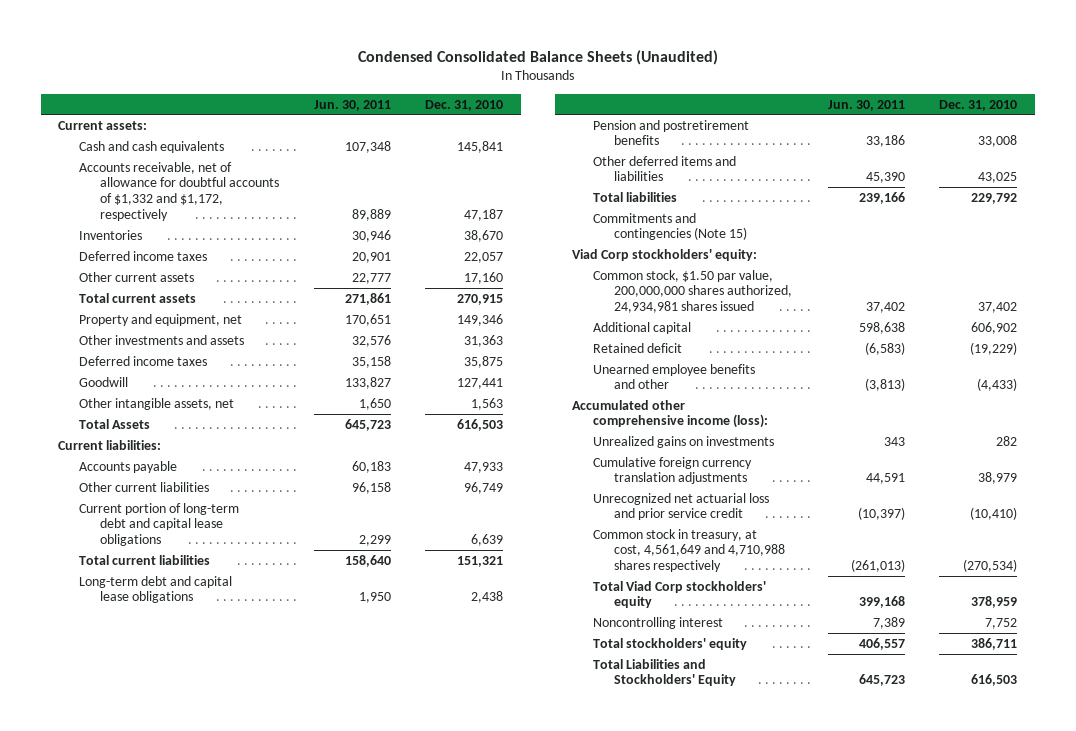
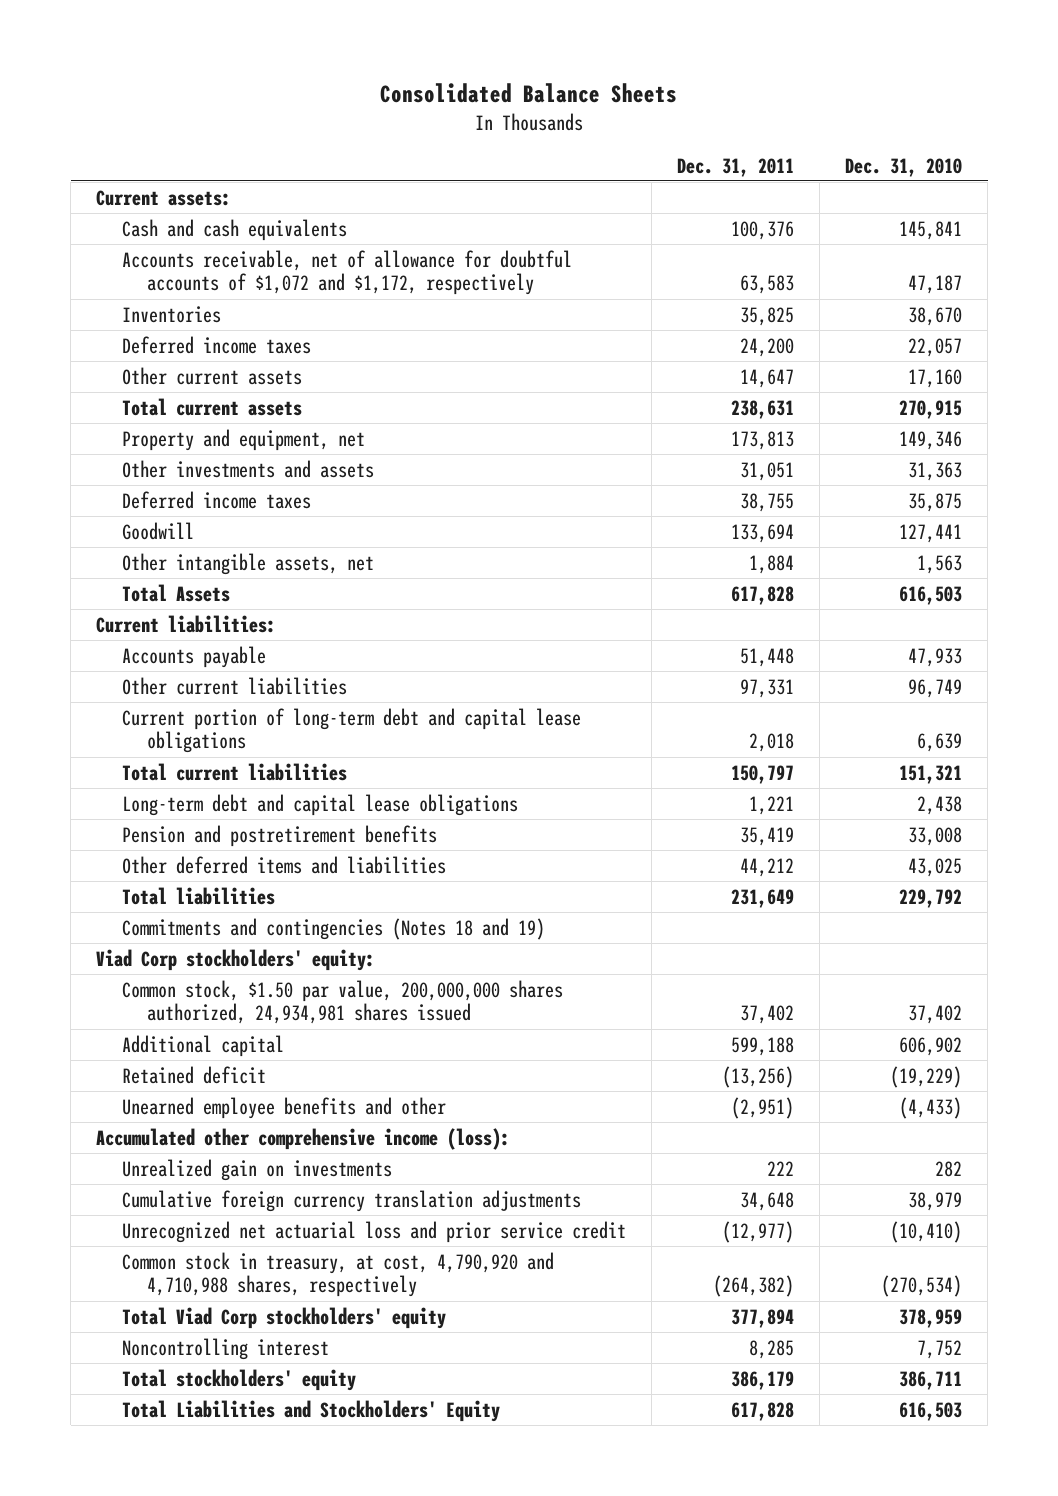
- Condensed Consolidated Balance Sheets (Unaudited)
+ Consolidated Balance Sheets
- | Jun. 30, 2011 | Dec. 31, 2010
+ | Dec. 31, 2011 | Dec. 31, 2010
- Accounts receivable, net of allowance for doubtful accounts of $1,332 and $1,172, respectively | 89,889 | 47,187
+ Accounts receivable, net of allowance for doubtful accounts of $1,072 and $1,172, respectively | 63,583 | 47,187
- Commitments and contingencies (Note 15)
+ Commitments and contingencies (Notes 18 and 19)
- Unrealized gains on investments | 343 | 282
+ Unrealized gain on investments | 222 | 282
- Common stock in treasury, at cost, 4,561,649 and 4,710,988 shares respectively | (261,013) | (270,534)
+ Common stock in treasury, at cost, 4,790,920 and 4,710,988 shares, respectively | (264,382) | (270,534)

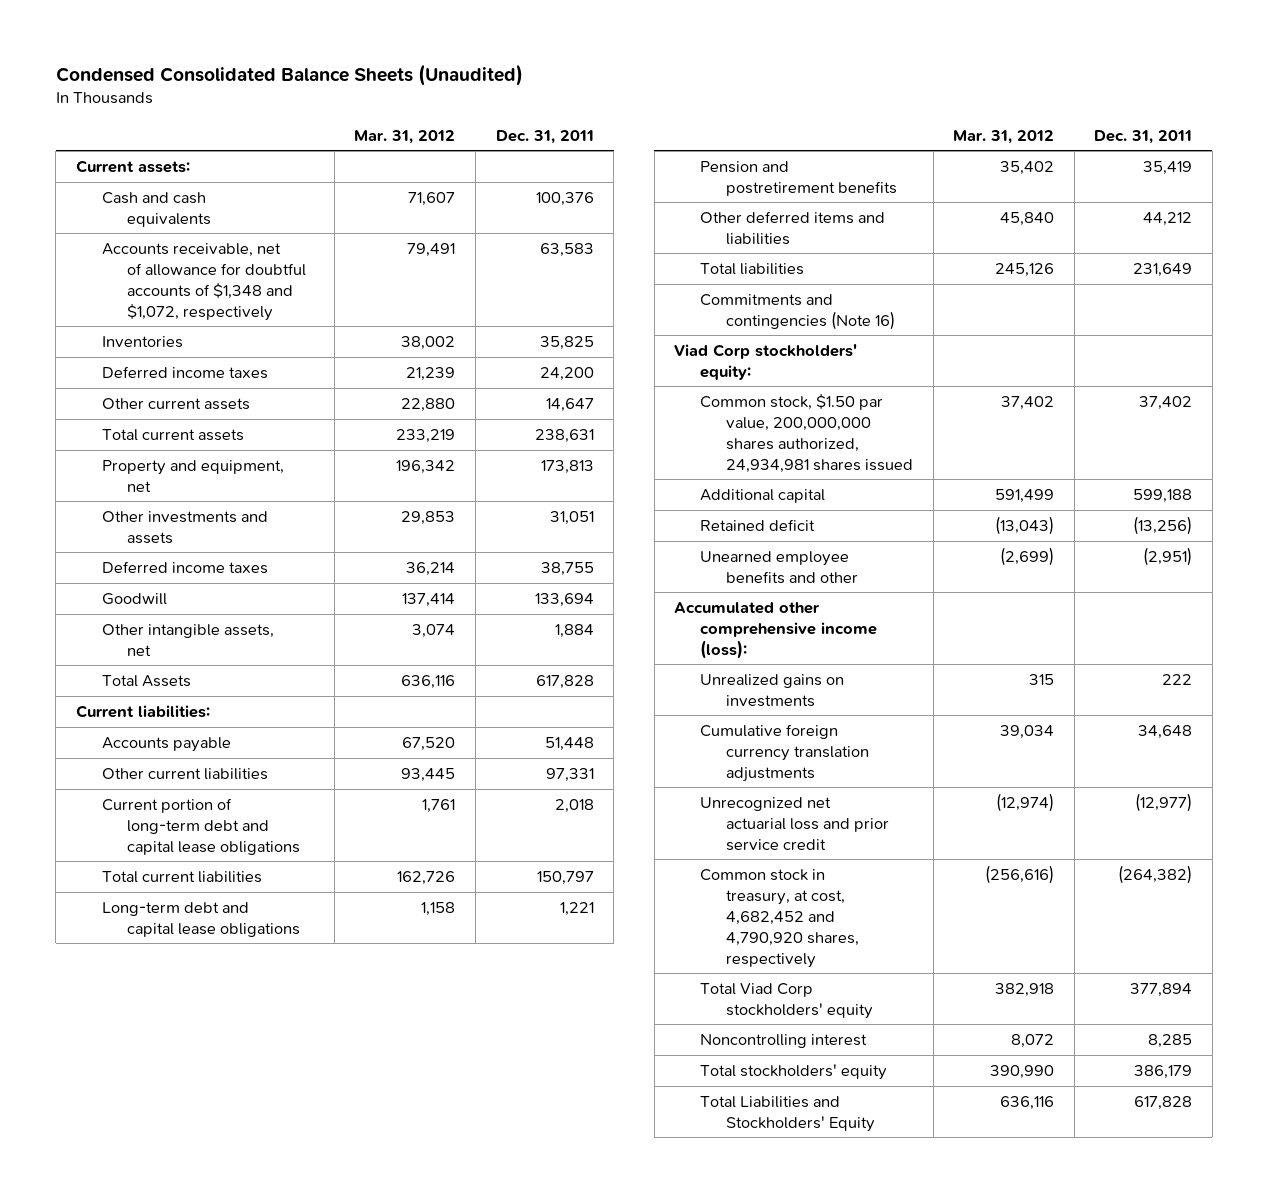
- Consolidated Balance Sheets
+ Condensed Consolidated Balance Sheets (Unaudited)
- | Dec. 31, 2011 | Dec. 31, 2010
+ | Mar. 31, 2012 | Dec. 31, 2011
- Accounts receivable, net of allowance for doubtful accounts of $1,072 and $1,172, respectively | 63,583 | 47,187
+ Accounts receivable, net of allowance for doubtful accounts of $1,348 and $1,072, respectively | 79,491 | 63,583
- Commitments and contingencies (Notes 18 and 19)
+ Commitments and contingencies (Note 16)
- Unrealized gain on investments | 222 | 282
+ Unrealized gains on investments | 315 | 222
- Common stock in treasury, at cost, 4,790,920 and 4,710,988 shares, respectively | (264,382) | (270,534)
+ Common stock in treasury, at cost, 4,682,452 and 4,790,920 shares, respectively | (256,616) | (264,382)

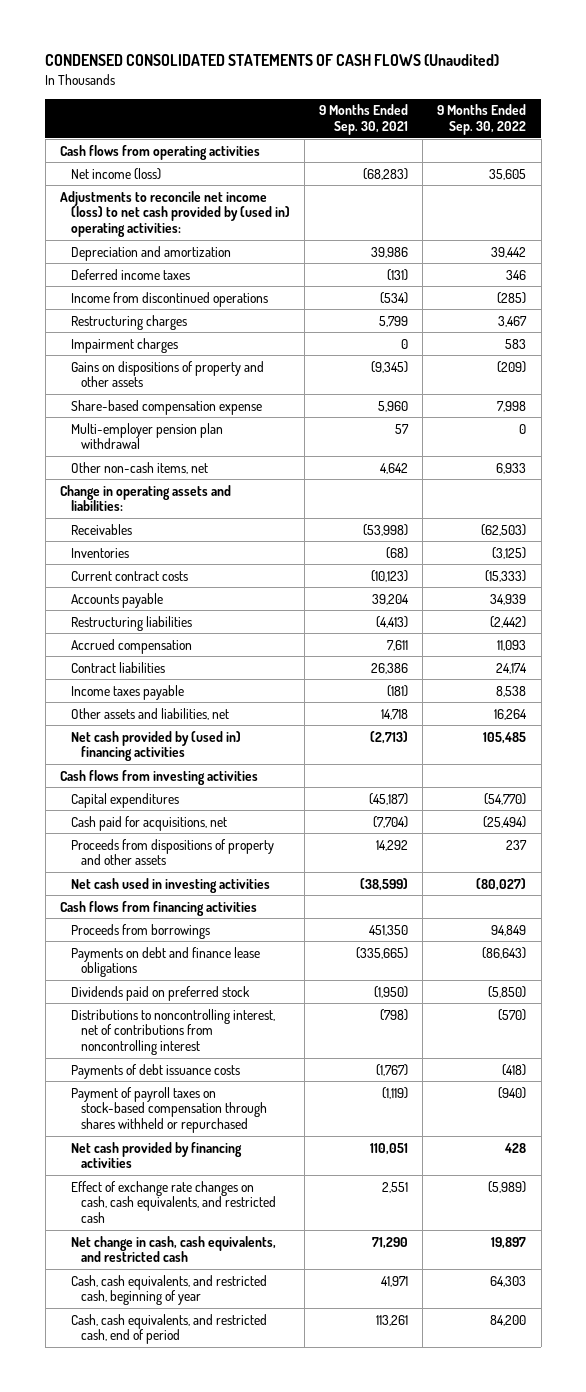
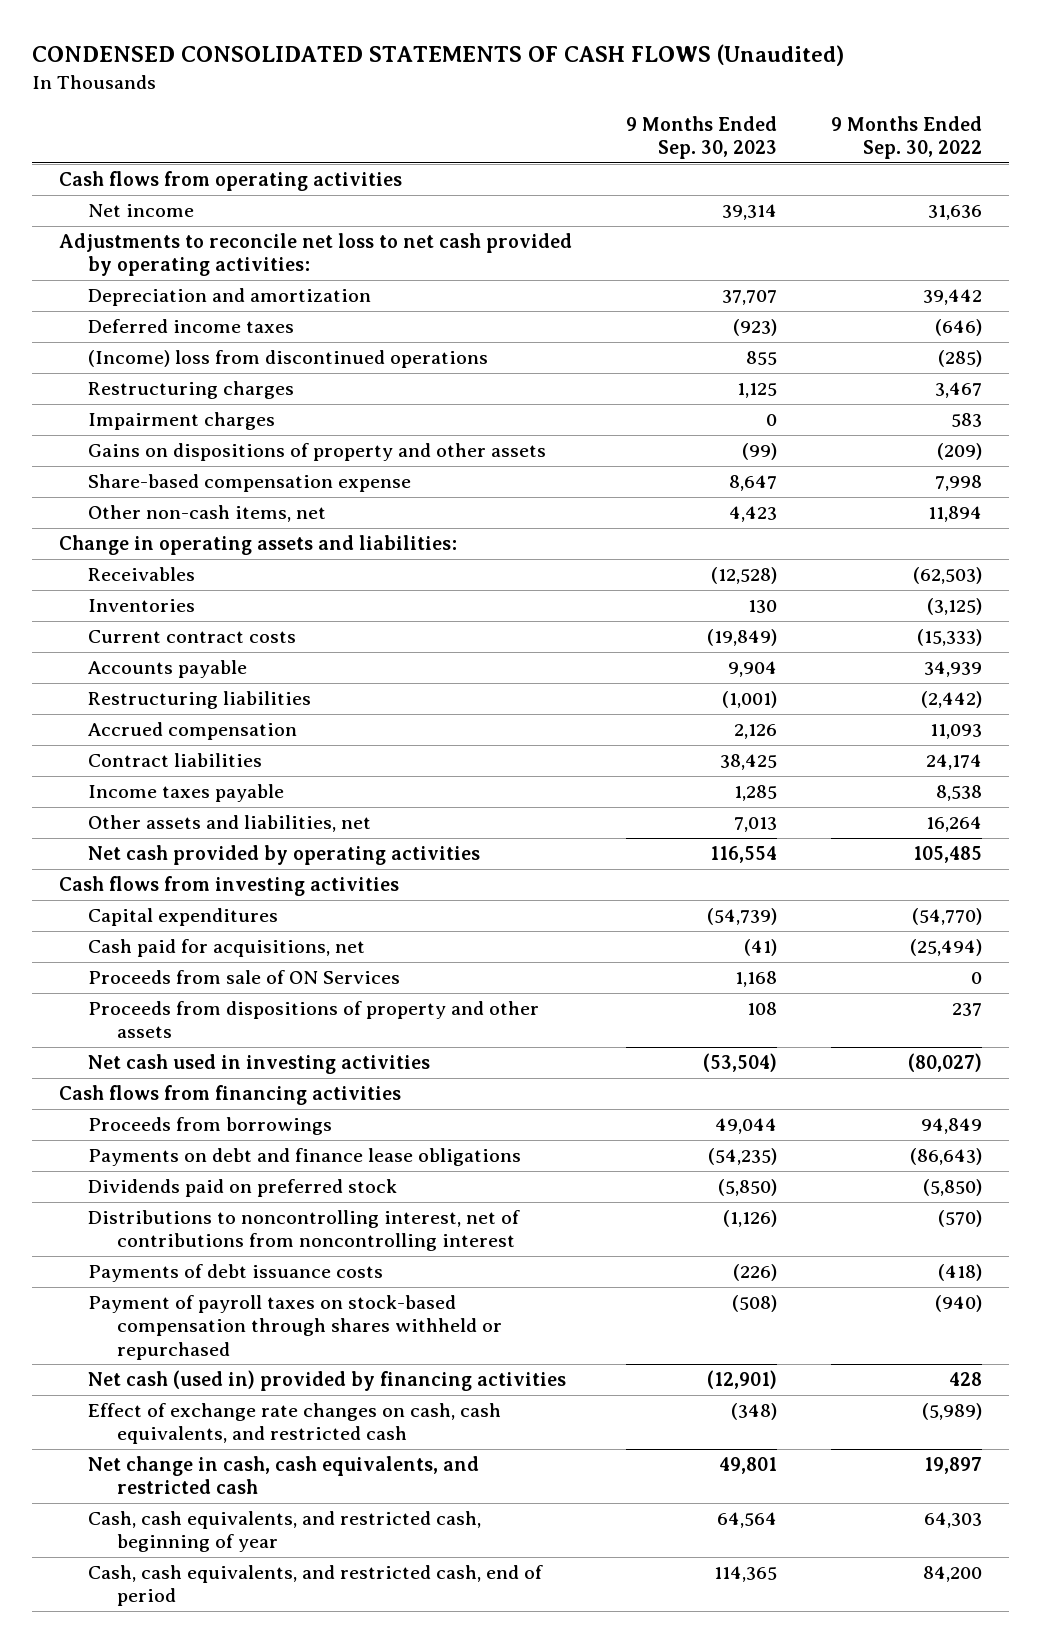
- | 9 Months Ended Sep. 30, 2021 | 9 Months Ended Sep. 30, 2022
+ | 9 Months Ended Sep. 30, 2023 | 9 Months Ended Sep. 30, 2022
- Net income (loss) | (68,283) | 35,605
- Adjustments to reconcile net income (loss) to net cash provided by (used in) operating activities:
+ Net income | 39,314 | 31,636
+ Adjustments to reconcile net loss to net cash provided by operating activities:
- Deferred income taxes | (131) | 346
- Income from discontinued operations | (534) | (285)
+ Deferred income taxes | (923) | (646)
+ (Income) loss from discontinued operations | 855 | (285)
- Multi-employer pension plan withdrawal | 57 | 0
- Other non-cash items, net | 4,642 | 6,933
+ Other non-cash items, net | 4,423 | 11,894
- Net cash provided by (used in) financing activities | (2,713) | 105,485
+ Net cash provided by operating activities | 116,554 | 105,485
+ Proceeds from sale of ON Services | 1,168 | 0
- Net cash provided by financing activities | 110,051 | 428
+ Net cash (used in) provided by financing activities | (12,901) | 428

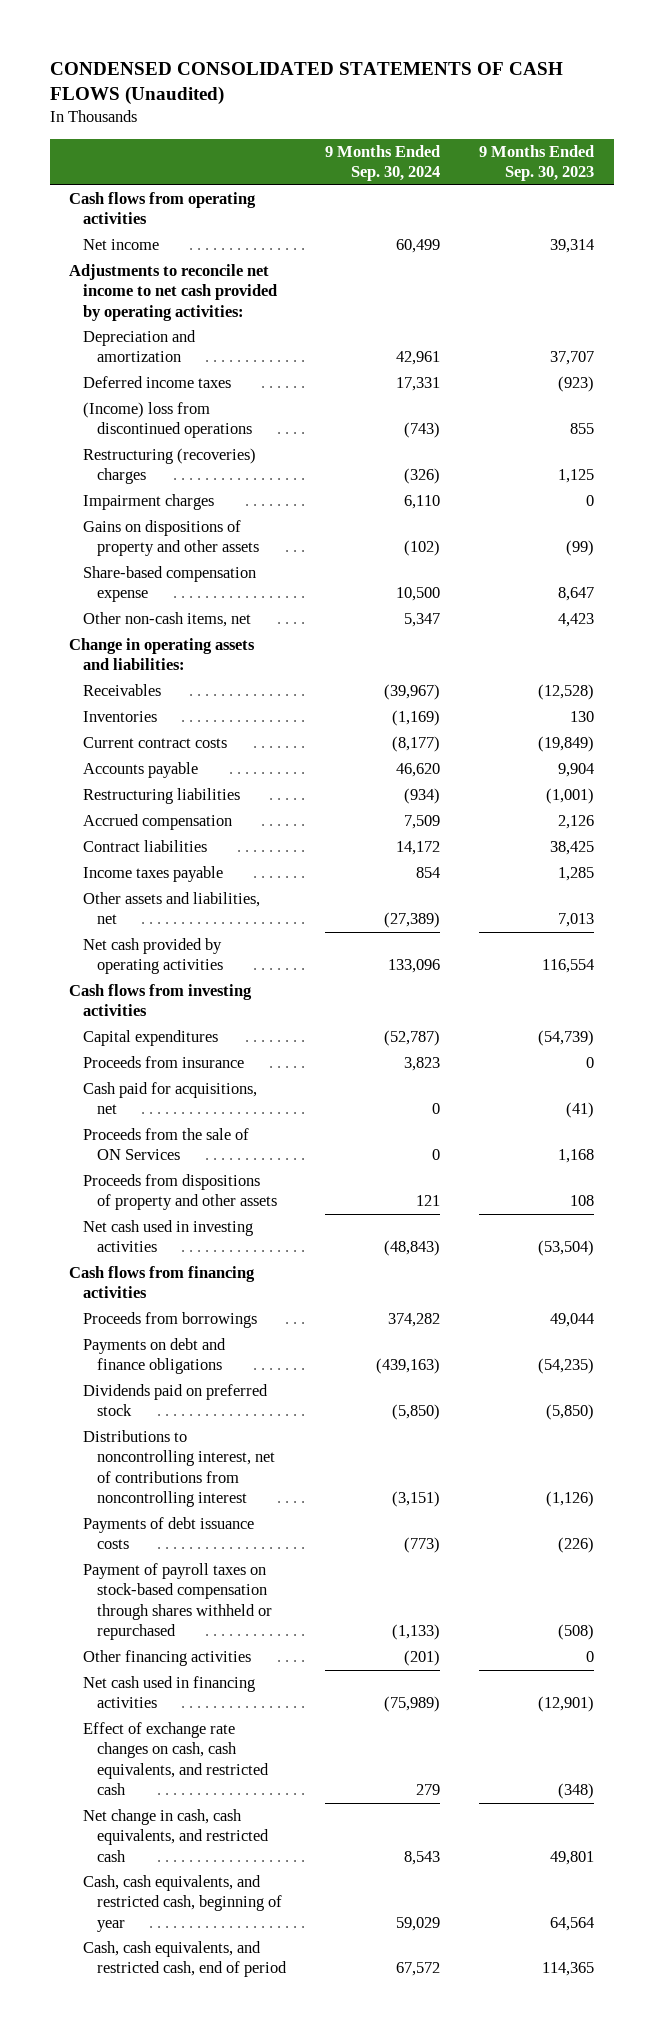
- | 9 Months Ended Sep. 30, 2023 | 9 Months Ended Sep. 30, 2022
+ | 9 Months Ended Sep. 30, 2024 | 9 Months Ended Sep. 30, 2023
- Adjustments to reconcile net loss to net cash provided by operating activities:
+ Adjustments to reconcile net income to net cash provided by operating activities:
- Restructuring charges | 1,125 | 3,467
+ Restructuring (recoveries) charges | (326) | 1,125
+ Proceeds from insurance | 3,823 | 0
- Proceeds from sale of ON Services | 1,168 | 0
+ Proceeds from the sale of ON Services | 0 | 1,168
- Payments on debt and finance lease obligations | (54,235) | (86,643)
+ Payments on debt and finance obligations | (439,163) | (54,235)
- Net cash (used in) provided by financing activities | (12,901) | 428
+ Other financing activities | (201) | 0
+ Net cash used in financing activities | (75,989) | (12,901)

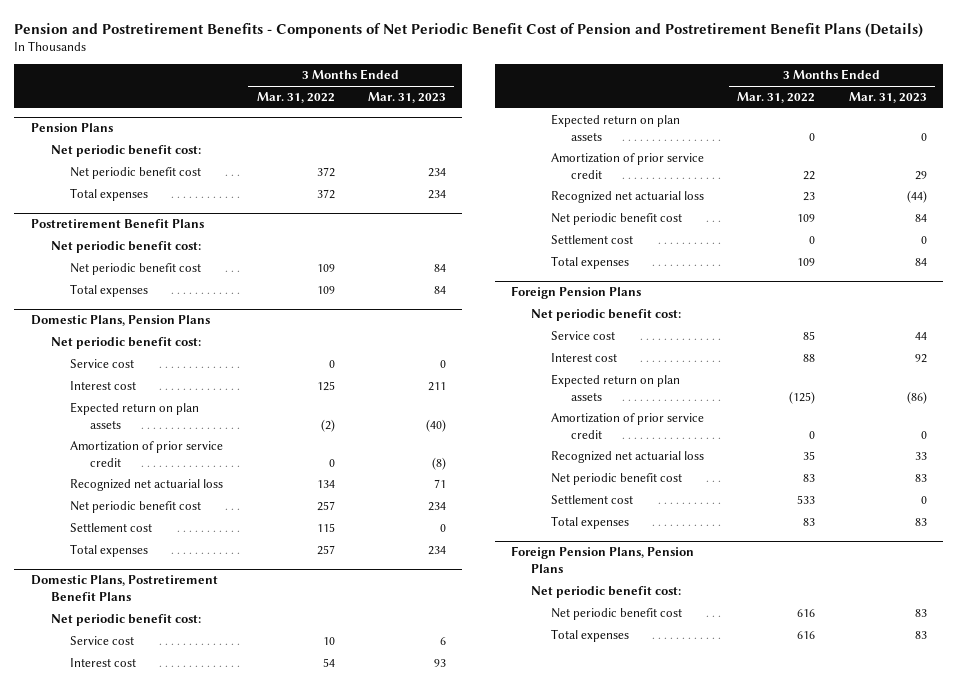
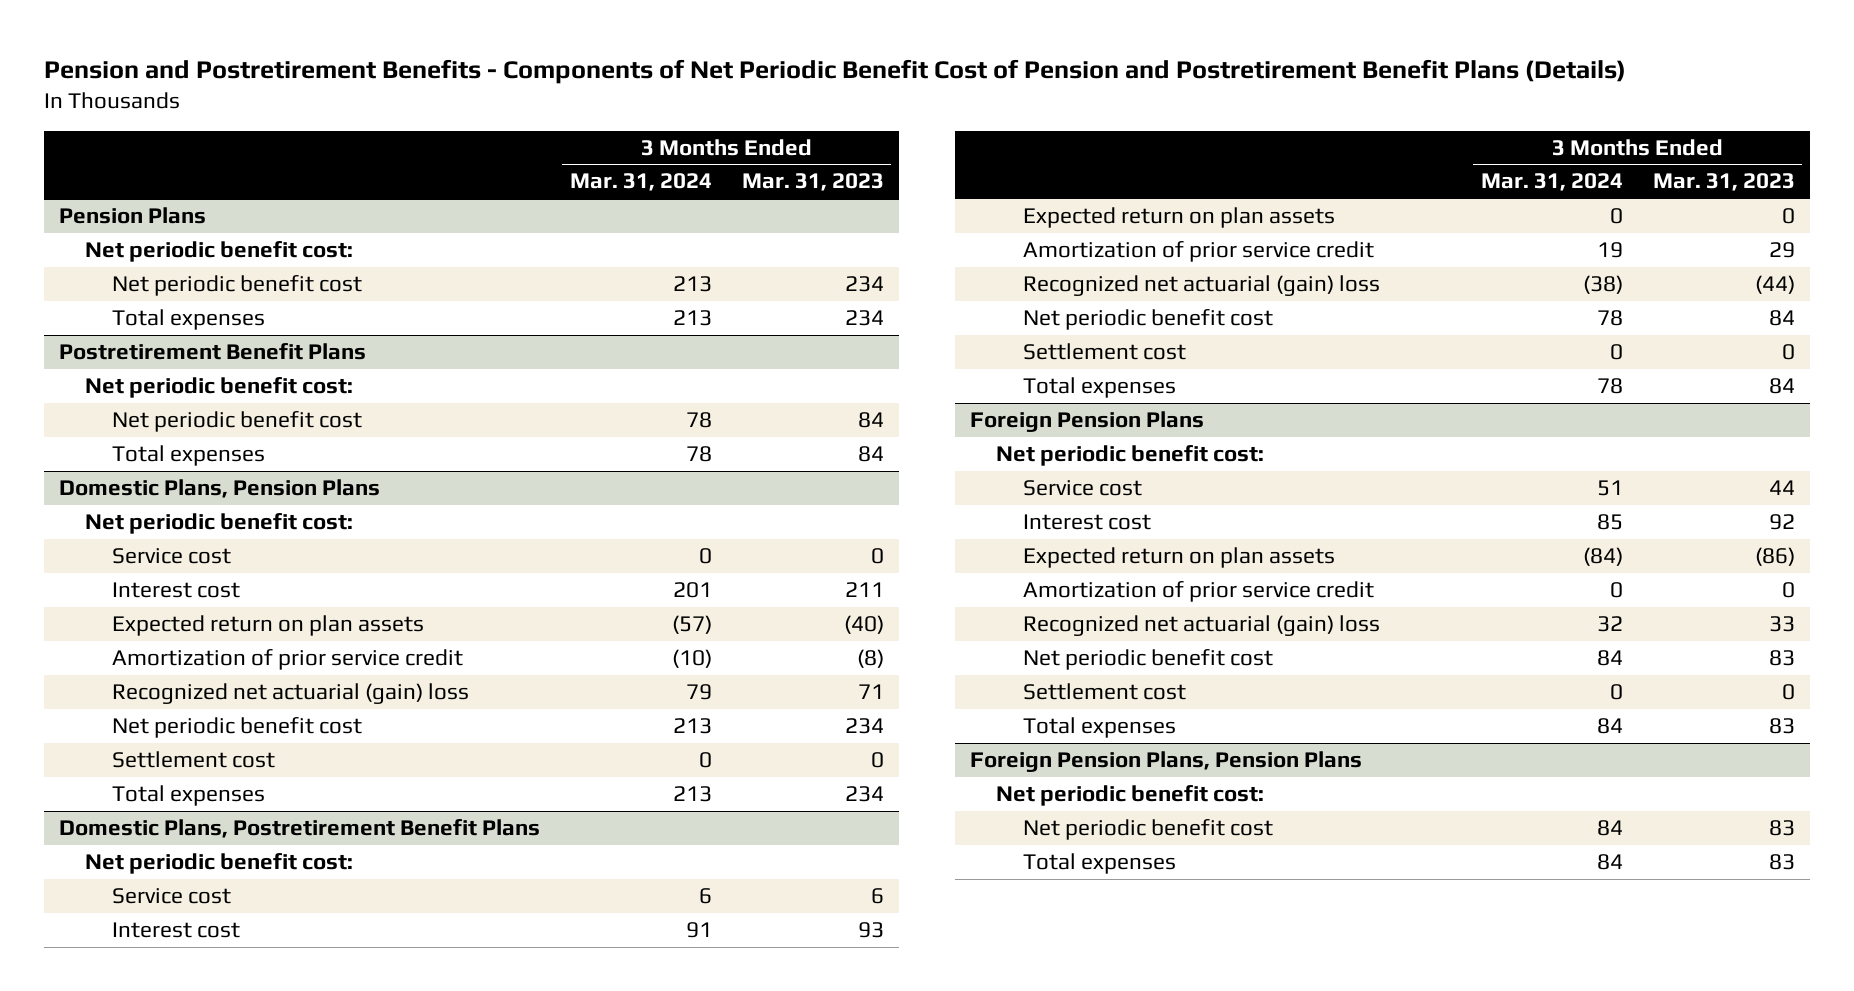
- | 3 Months Ended Mar. 31, 2022 | 3 Months Ended Mar. 31, 2023
+ | 3 Months Ended Mar. 31, 2024 | 3 Months Ended Mar. 31, 2023
@ Domestic Plans, Pension Plans
- Recognized net actuarial loss | 134 | 71
+ Recognized net actuarial (gain) loss | 79 | 71
@ Domestic Plans, Postretirement Benefit Plans
- Recognized net actuarial loss | 23 | (44)
+ Recognized net actuarial (gain) loss | (38) | (44)
@ Foreign Pension Plans
- Recognized net actuarial loss | 35 | 33
+ Recognized net actuarial (gain) loss | 32 | 33

